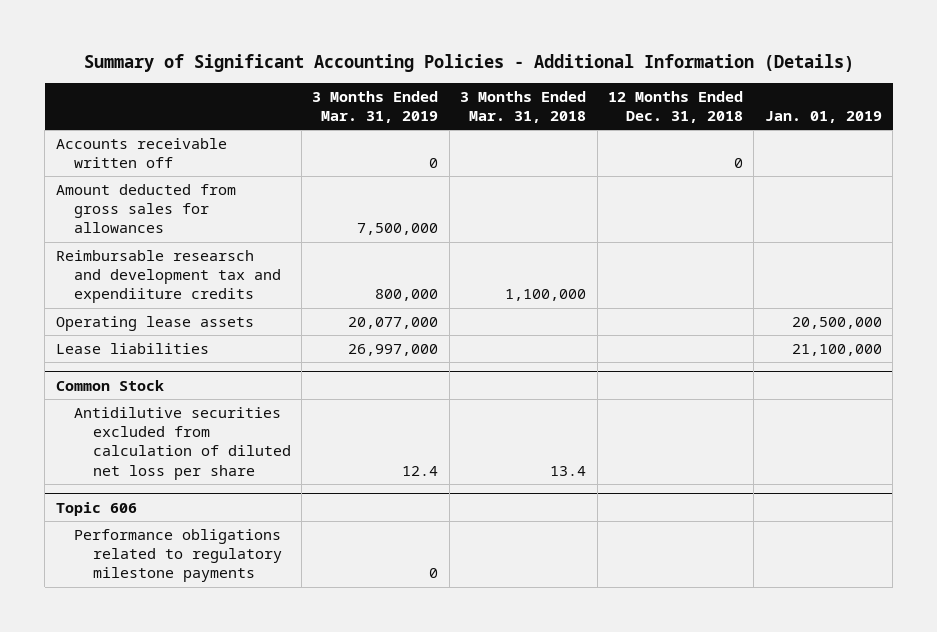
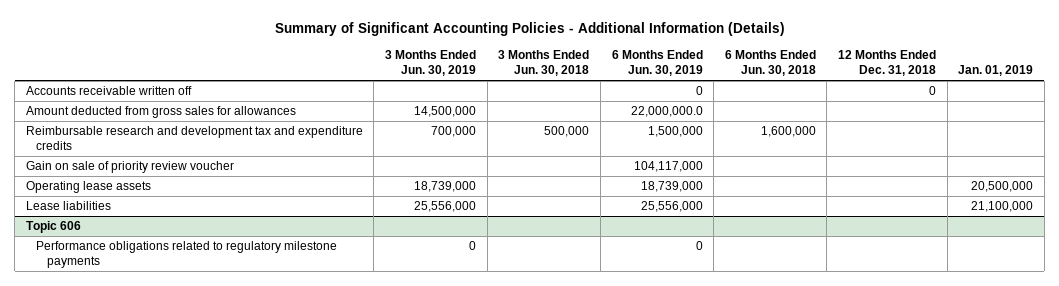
- | 3 Months Ended Mar. 31, 2019 | 3 Months Ended Mar. 31, 2018 | 12 Months Ended Dec. 31, 2018 | Jan. 01, 2019
+ | 3 Months Ended Jun. 30, 2019 | 3 Months Ended Jun. 30, 2018 | 6 Months Ended Jun. 30, 2019 | 6 Months Ended Jun. 30, 2018 | 12 Months Ended Dec. 31, 2018 | Jan. 01, 2019
- Reimbursable researsch and development tax and expendiiture credits | 800,000 | 1,100,000 | |
+ Reimbursable research and development tax and expenditure credits | 700,000 | 500,000 | 1,500,000 | 1,600,000 | |
+ Gain on sale of priority review voucher | | | 104,117,000 | | |
- Common Stock
- Antidilutive securities excluded from calculation of diluted net loss per share | 12.4 | 13.4 | |

